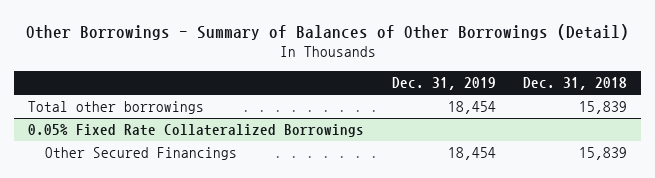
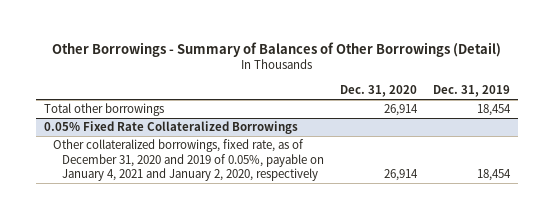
- | Dec. 31, 2019 | Dec. 31, 2018
+ | Dec. 31, 2020 | Dec. 31, 2019
@ 0.05% Fixed Rate Collateralized Borrowings
- Other Secured Financings | 18,454 | 15,839
+ Other collateralized borrowings, fixed rate, as of December 31, 2020 and 2019 of 0.05%, payable on January 4, 2021 and January 2, 2020, respectively | 26,914 | 18,454

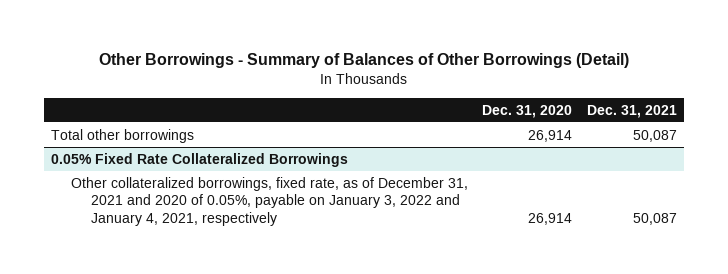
- | Dec. 31, 2020 | Dec. 31, 2019
+ | Dec. 31, 2020 | Dec. 31, 2021
@ 0.05% Fixed Rate Collateralized Borrowings
- Other collateralized borrowings, fixed rate, as of December 31, 2020 and 2019 of 0.05%, payable on January 4, 2021 and January 2, 2020, respectively | 26,914 | 18,454
+ Other collateralized borrowings, fixed rate, as of December 31, 2021 and 2020 of 0.05%, payable on January 3, 2022 and January 4, 2021, respectively | 26,914 | 50,087

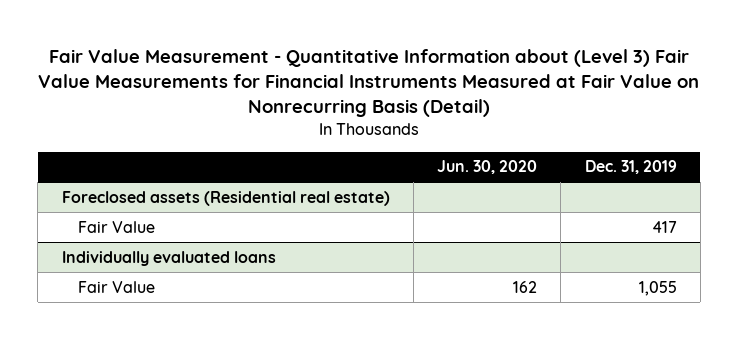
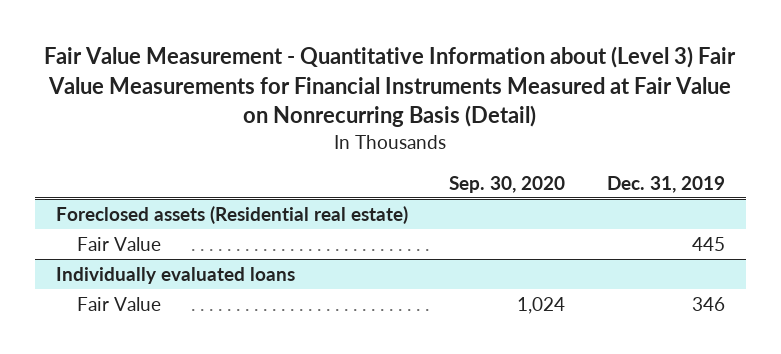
- | Jun. 30, 2020 | Dec. 31, 2019
+ | Sep. 30, 2020 | Dec. 31, 2019
@ Foreclosed assets (Residential real estate)
- Fair Value | | 417
+ Fair Value | | 445
@ Individually evaluated loans
- Fair Value | 162 | 1,055
+ Fair Value | 1,024 | 346

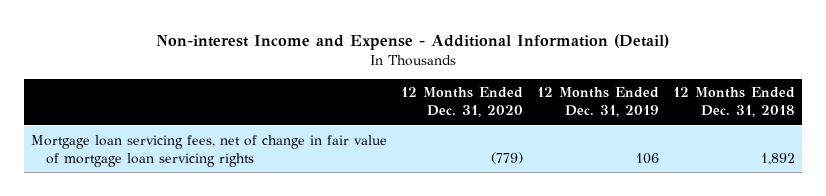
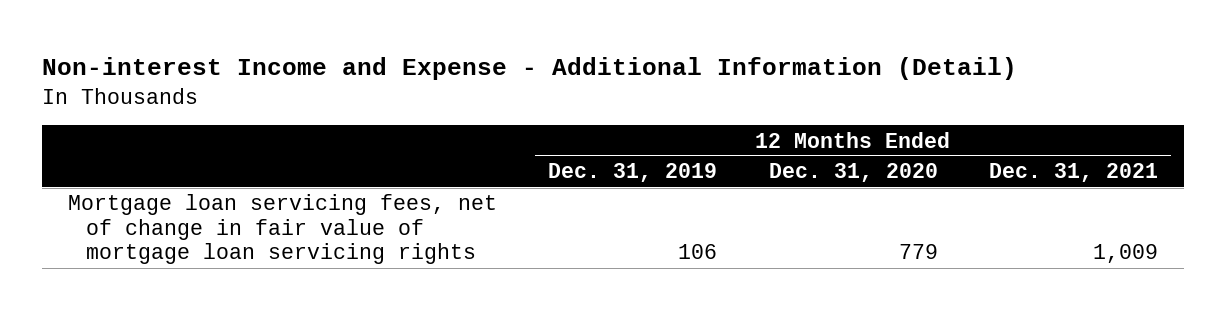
- | 12 Months Ended Dec. 31, 2020 | 12 Months Ended Dec. 31, 2019 | 12 Months Ended Dec. 31, 2018
+ | 12 Months Ended Dec. 31, 2019 | 12 Months Ended Dec. 31, 2020 | 12 Months Ended Dec. 31, 2021
- Mortgage loan servicing fees, net of change in fair value of mortgage loan servicing rights | (779) | 106 | 1,892
+ Mortgage loan servicing fees, net of change in fair value of mortgage loan servicing rights | 106 | 779 | 1,009

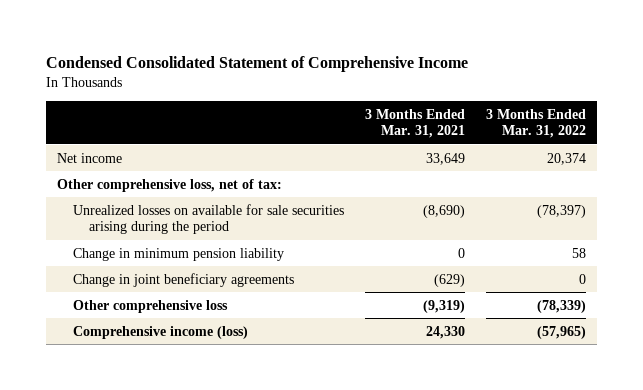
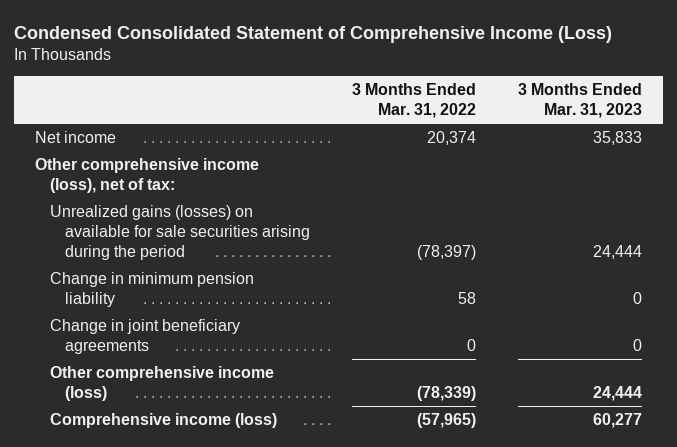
- Condensed Consolidated Statement of Comprehensive Income
+ Condensed Consolidated Statement of Comprehensive Income (Loss)
- | 3 Months Ended Mar. 31, 2021 | 3 Months Ended Mar. 31, 2022
+ | 3 Months Ended Mar. 31, 2022 | 3 Months Ended Mar. 31, 2023
- Other comprehensive loss, net of tax:
- Unrealized losses on available for sale securities arising during the period | (8,690) | (78,397)
+ Other comprehensive income (loss), net of tax:
+ Unrealized gains (losses) on available for sale securities arising during the period | (78,397) | 24,444
- Other comprehensive loss | (9,319) | (78,339)
+ Other comprehensive income (loss) | (78,339) | 24,444

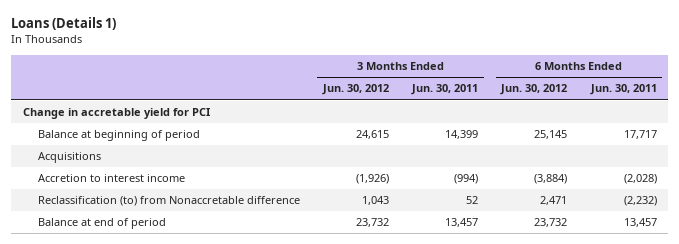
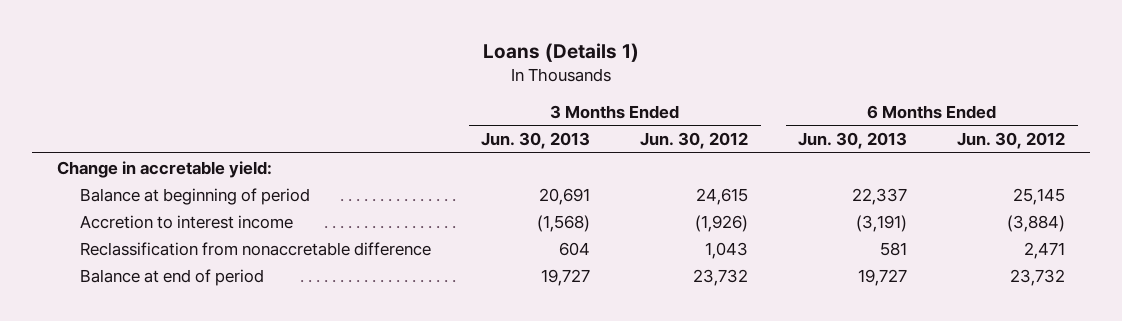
- | 3 Months Ended Jun. 30, 2012 | 3 Months Ended Jun. 30, 2011 | 6 Months Ended Jun. 30, 2012 | 6 Months Ended Jun. 30, 2011
+ | 3 Months Ended Jun. 30, 2013 | 3 Months Ended Jun. 30, 2012 | 6 Months Ended Jun. 30, 2013 | 6 Months Ended Jun. 30, 2012
- Change in accretable yield for PCI
+ Change in accretable yield:
- Acquisitions
- Reclassification (to) from Nonaccretable difference | 1,043 | 52 | 2,471 | (2,232)
+ Reclassification from nonaccretable difference | 604 | 1,043 | 581 | 2,471

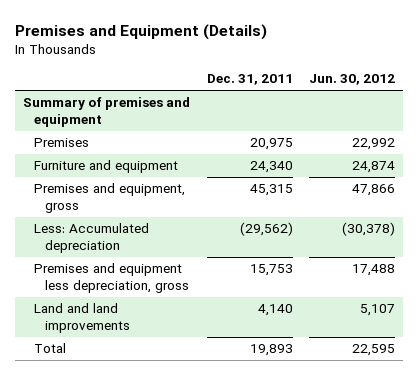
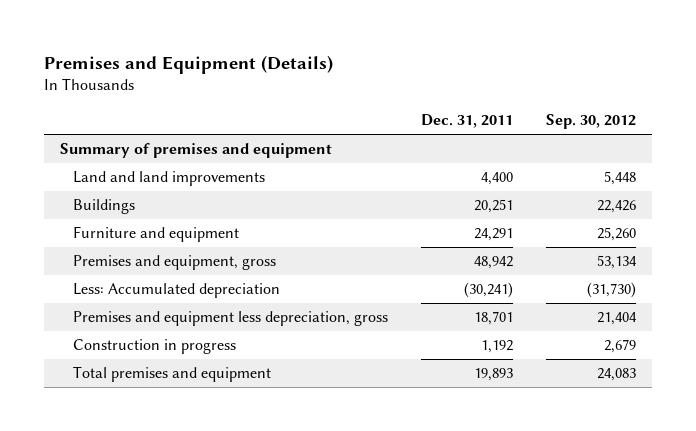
- | Dec. 31, 2011 | Jun. 30, 2012
+ | Dec. 31, 2011 | Sep. 30, 2012
- Premises | 20,975 | 22,992
- Furniture and equipment | 24,340 | 24,874
- Premises and equipment, gross | 45,315 | 47,866
- Less: Accumulated depreciation | (29,562) | (30,378)
- Premises and equipment less depreciation, gross | 15,753 | 17,488
- Land and land improvements | 4,140 | 5,107
- Total | 19,893 | 22,595
+ Land and land improvements | 4,400 | 5,448
+ Buildings | 20,251 | 22,426
+ Furniture and equipment | 24,291 | 25,260
+ Premises and equipment, gross | 48,942 | 53,134
+ Less: Accumulated depreciation | (30,241) | (31,730)
+ Premises and equipment less depreciation, gross | 18,701 | 21,404
+ Construction in progress | 1,192 | 2,679
+ Total premises and equipment | 19,893 | 24,083

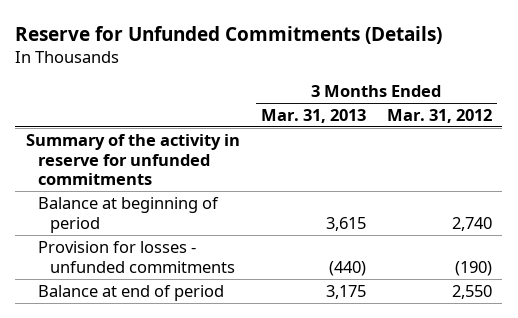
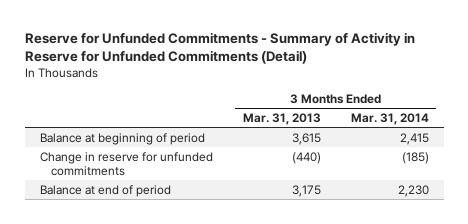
- Reserve for Unfunded Commitments (Details)
+ Reserve for Unfunded Commitments - Summary of Activity in Reserve for Unfunded Commitments (Detail)
- | 3 Months Ended Mar. 31, 2013 | 3 Months Ended Mar. 31, 2012
+ | 3 Months Ended Mar. 31, 2013 | 3 Months Ended Mar. 31, 2014
- Summary of the activity in reserve for unfunded commitments
- Provision for losses - unfunded commitments | (440) | (190)
+ Change in reserve for unfunded commitments | (440) | (185)

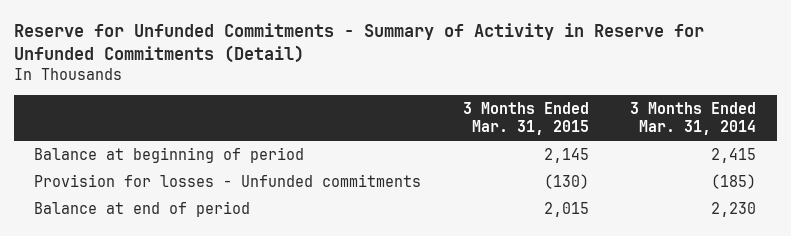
- | 3 Months Ended Mar. 31, 2013 | 3 Months Ended Mar. 31, 2014
+ | 3 Months Ended Mar. 31, 2015 | 3 Months Ended Mar. 31, 2014
- Change in reserve for unfunded commitments | (440) | (185)
+ Provision for losses - Unfunded commitments | (130) | (185)

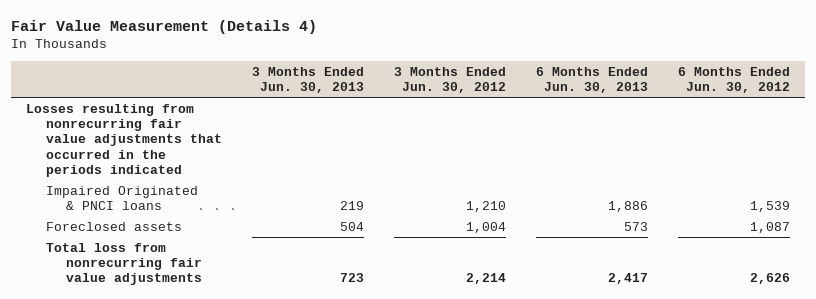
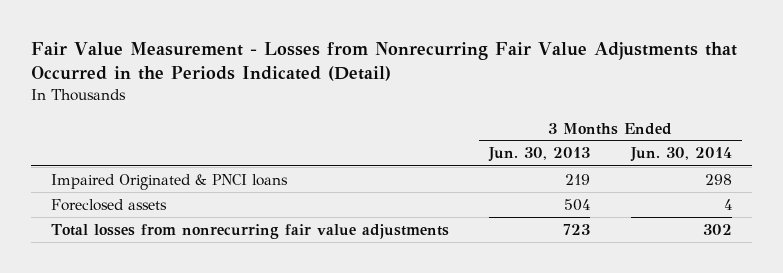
- Fair Value Measurement (Details 4)
+ Fair Value Measurement - Losses from Nonrecurring Fair Value Adjustments that Occurred in the Periods Indicated (Detail)
- | 3 Months Ended Jun. 30, 2013 | 3 Months Ended Jun. 30, 2012 | 6 Months Ended Jun. 30, 2013 | 6 Months Ended Jun. 30, 2012
+ | 3 Months Ended Jun. 30, 2013 | 3 Months Ended Jun. 30, 2014
- Losses resulting from nonrecurring fair value adjustments that occurred in the periods indicated
- Total loss from nonrecurring fair value adjustments | 723 | 2,214 | 2,417 | 2,626
+ Total losses from nonrecurring fair value adjustments | 723 | 302

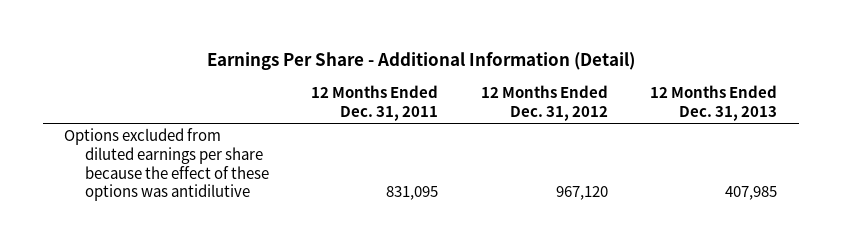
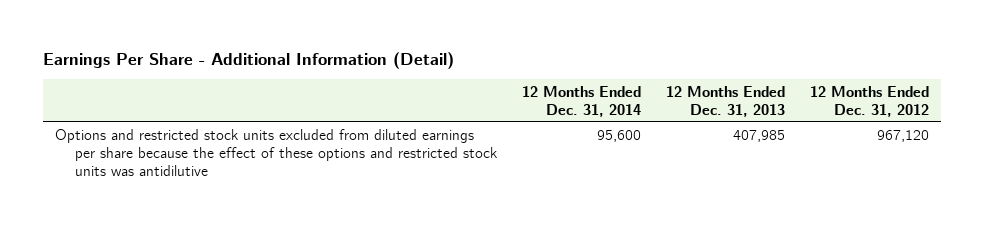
- | 12 Months Ended Dec. 31, 2011 | 12 Months Ended Dec. 31, 2012 | 12 Months Ended Dec. 31, 2013
+ | 12 Months Ended Dec. 31, 2014 | 12 Months Ended Dec. 31, 2013 | 12 Months Ended Dec. 31, 2012
- Options excluded from diluted earnings per share because the effect of these options was antidilutive | 831,095 | 967,120 | 407,985
+ Options and restricted stock units excluded from diluted earnings per share because the effect of these options and restricted stock units was antidilutive | 95,600 | 407,985 | 967,120

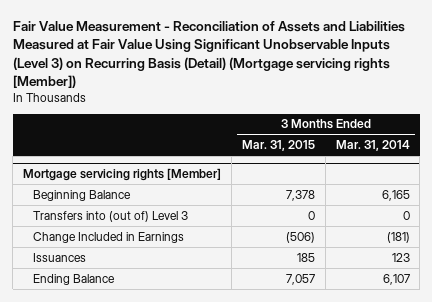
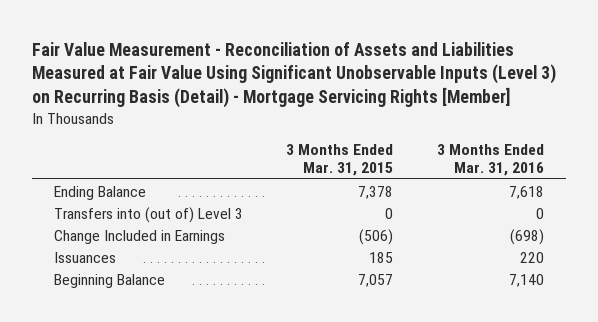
- Fair Value Measurement - Reconciliation of Assets and Liabilities Measured at Fair Value Using Significant Unobservable Inputs (Level 3) on Recurring Basis (Detail) (Mortgage servicing rights [Member])
+ Fair Value Measurement - Reconciliation of Assets and Liabilities Measured at Fair Value Using Significant Unobservable Inputs (Level 3) on Recurring Basis (Detail) - Mortgage Servicing Rights [Member]
- | 3 Months Ended Mar. 31, 2015 | 3 Months Ended Mar. 31, 2014
+ | 3 Months Ended Mar. 31, 2015 | 3 Months Ended Mar. 31, 2016
- Mortgage servicing rights [Member]
- Beginning Balance | 7,378 | 6,165
+ Ending Balance | 7,378 | 7,618
- Ending Balance | 7,057 | 6,107
+ Beginning Balance | 7,057 | 7,140

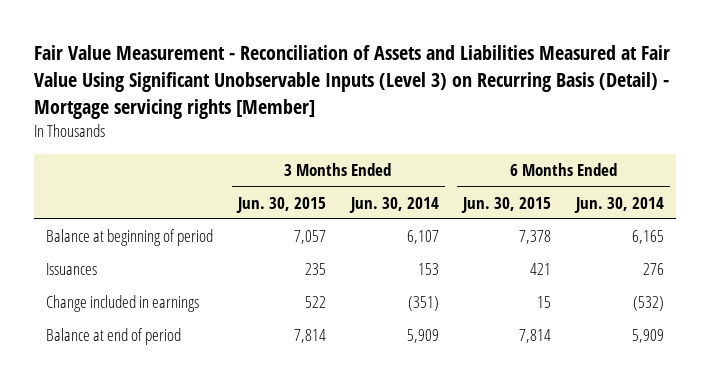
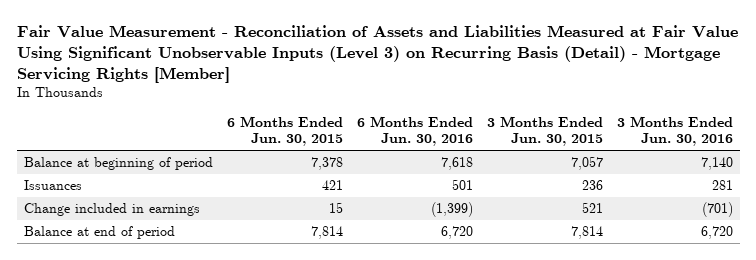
- Fair Value Measurement - Reconciliation of Assets and Liabilities Measured at Fair Value Using Significant Unobservable Inputs (Level 3) on Recurring Basis (Detail) - Mortgage servicing rights [Member]
+ Fair Value Measurement - Reconciliation of Assets and Liabilities Measured at Fair Value Using Significant Unobservable Inputs (Level 3) on Recurring Basis (Detail) - Mortgage Servicing Rights [Member]
- | 3 Months Ended Jun. 30, 2015 | 3 Months Ended Jun. 30, 2014 | 6 Months Ended Jun. 30, 2015 | 6 Months Ended Jun. 30, 2014
+ | 6 Months Ended Jun. 30, 2015 | 6 Months Ended Jun. 30, 2016 | 3 Months Ended Jun. 30, 2015 | 3 Months Ended Jun. 30, 2016
- Issuances | 235 | 153 | 421 | 276
- Change included in earnings | 522 | (351) | 15 | (532)
+ Issuances | 421 | 501 | 236 | 281
+ Change included in earnings | 15 | (1,399) | 521 | (701)

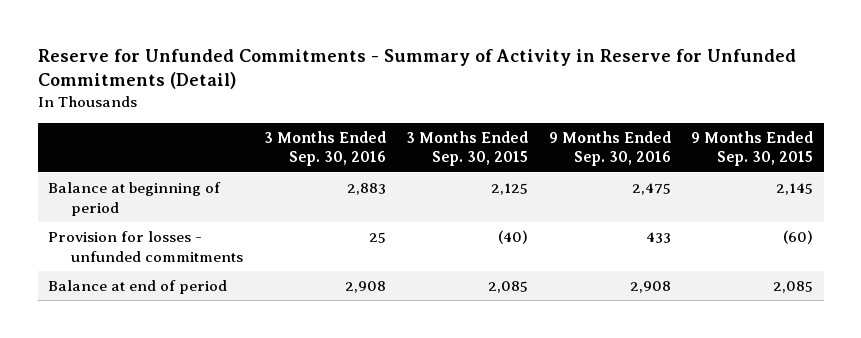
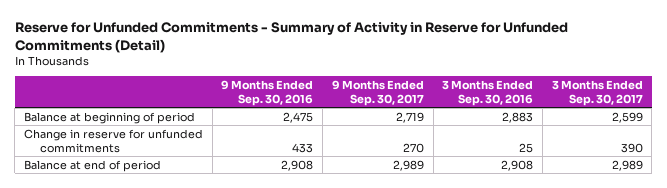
- | 3 Months Ended Sep. 30, 2016 | 3 Months Ended Sep. 30, 2015 | 9 Months Ended Sep. 30, 2016 | 9 Months Ended Sep. 30, 2015
+ | 9 Months Ended Sep. 30, 2016 | 9 Months Ended Sep. 30, 2017 | 3 Months Ended Sep. 30, 2016 | 3 Months Ended Sep. 30, 2017
- Provision for losses - unfunded commitments | 25 | (40) | 433 | (60)
+ Change in reserve for unfunded commitments | 433 | 270 | 25 | 390

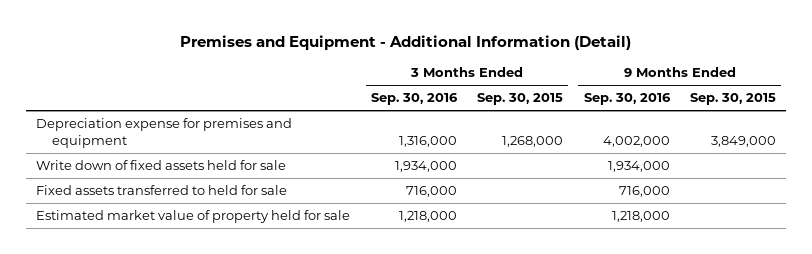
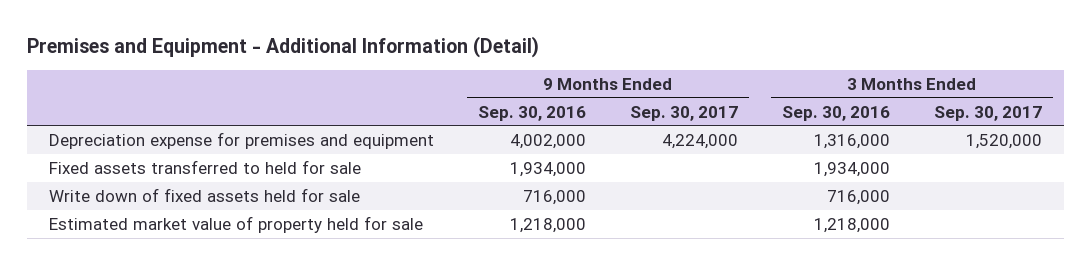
- | 3 Months Ended Sep. 30, 2016 | 3 Months Ended Sep. 30, 2015 | 9 Months Ended Sep. 30, 2016 | 9 Months Ended Sep. 30, 2015
+ | 9 Months Ended Sep. 30, 2016 | 9 Months Ended Sep. 30, 2017 | 3 Months Ended Sep. 30, 2016 | 3 Months Ended Sep. 30, 2017
- Write down of fixed assets held for sale | 1,934,000 | | 1,934,000 |
- Fixed assets transferred to held for sale | 716,000 | | 716,000 |
+ Fixed assets transferred to held for sale | 1,934,000 | | 1,934,000 |
+ Write down of fixed assets held for sale | 716,000 | | 716,000 |

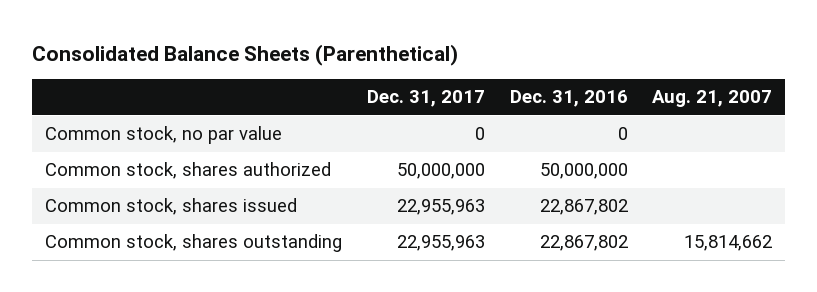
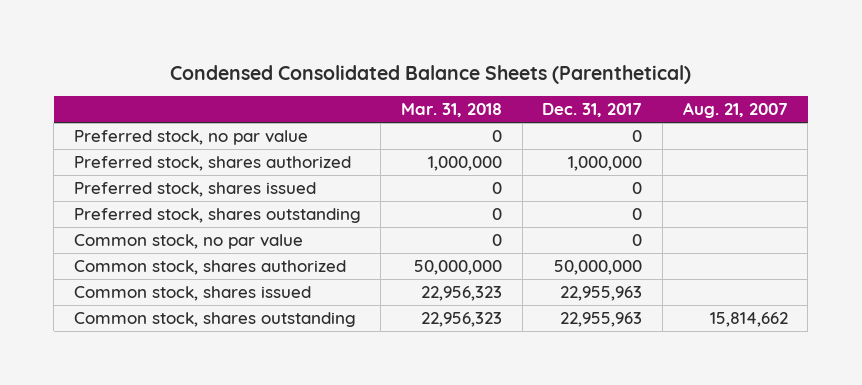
- Consolidated Balance Sheets (Parenthetical)
+ Condensed Consolidated Balance Sheets (Parenthetical)
- | Dec. 31, 2017 | Dec. 31, 2016 | Aug. 21, 2007
+ | Mar. 31, 2018 | Dec. 31, 2017 | Aug. 21, 2007
+ Preferred stock, no par value | 0 | 0 |
+ Preferred stock, shares authorized | 1,000,000 | 1,000,000 |
+ Preferred stock, shares issued | 0 | 0 |
+ Preferred stock, shares outstanding | 0 | 0 |

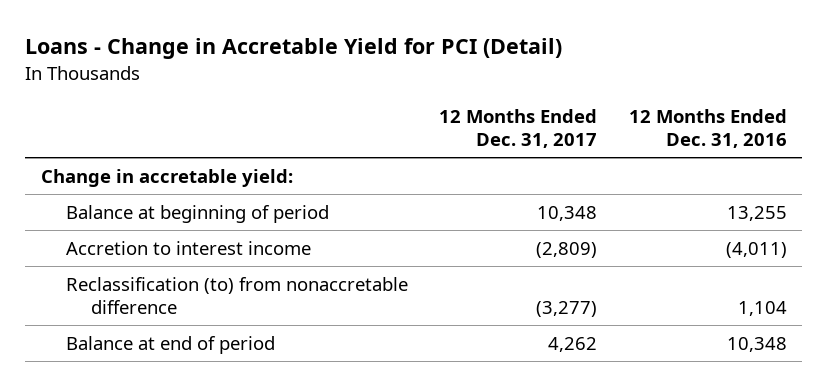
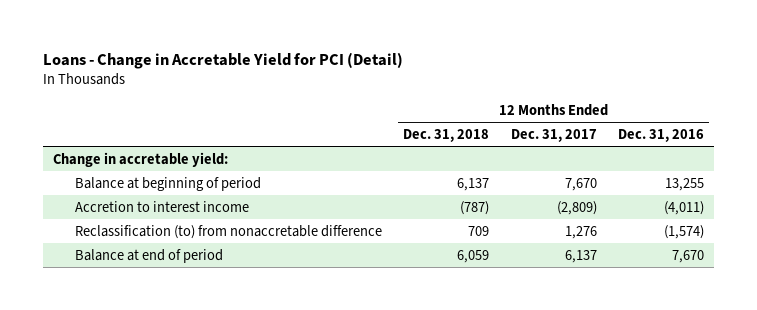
- | 12 Months Ended Dec. 31, 2017 | 12 Months Ended Dec. 31, 2016
+ | 12 Months Ended Dec. 31, 2018 | 12 Months Ended Dec. 31, 2017 | 12 Months Ended Dec. 31, 2016
- Balance at beginning of period | 10,348 | 13,255
+ Balance at beginning of period | 6,137 | 7,670 | 13,255
- Reclassification (to) from nonaccretable difference | (3,277) | 1,104
- Balance at end of period | 4,262 | 10,348
+ Reclassification (to) from nonaccretable difference | 709 | 1,276 | (1,574)
+ Balance at end of period | 6,059 | 6,137 | 7,670

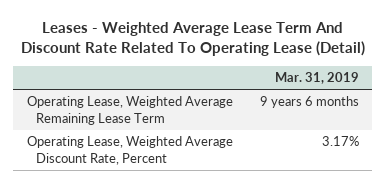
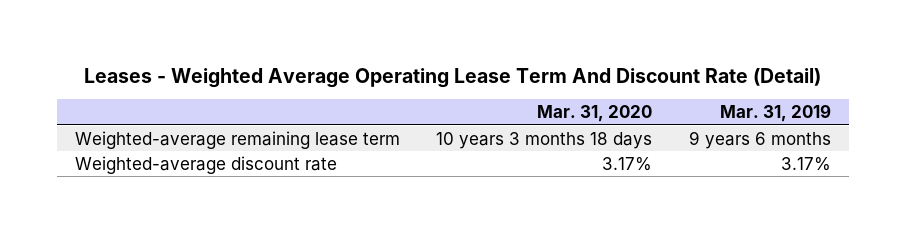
- Leases - Weighted Average Lease Term And Discount Rate Related To Operating Lease (Detail)
+ Leases - Weighted Average Operating Lease Term And Discount Rate (Detail)
- | Mar. 31, 2019
+ | Mar. 31, 2020 | Mar. 31, 2019
- Operating Lease, Weighted Average Remaining Lease Term | 9 years 6 months
- Operating Lease, Weighted Average Discount Rate, Percent | 3.17%
+ Weighted-average remaining lease term | 10 years 3 months 18 days | 9 years 6 months
+ Weighted-average discount rate | 3.17% | 3.17%

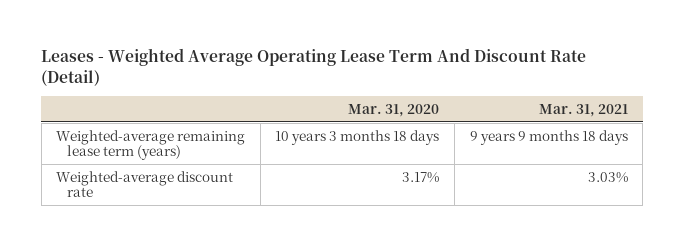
- | Mar. 31, 2020 | Mar. 31, 2019
+ | Mar. 31, 2020 | Mar. 31, 2021
- Weighted-average remaining lease term | 10 years 3 months 18 days | 9 years 6 months
+ Weighted-average remaining lease term (years) | 10 years 3 months 18 days | 9 years 9 months 18 days

